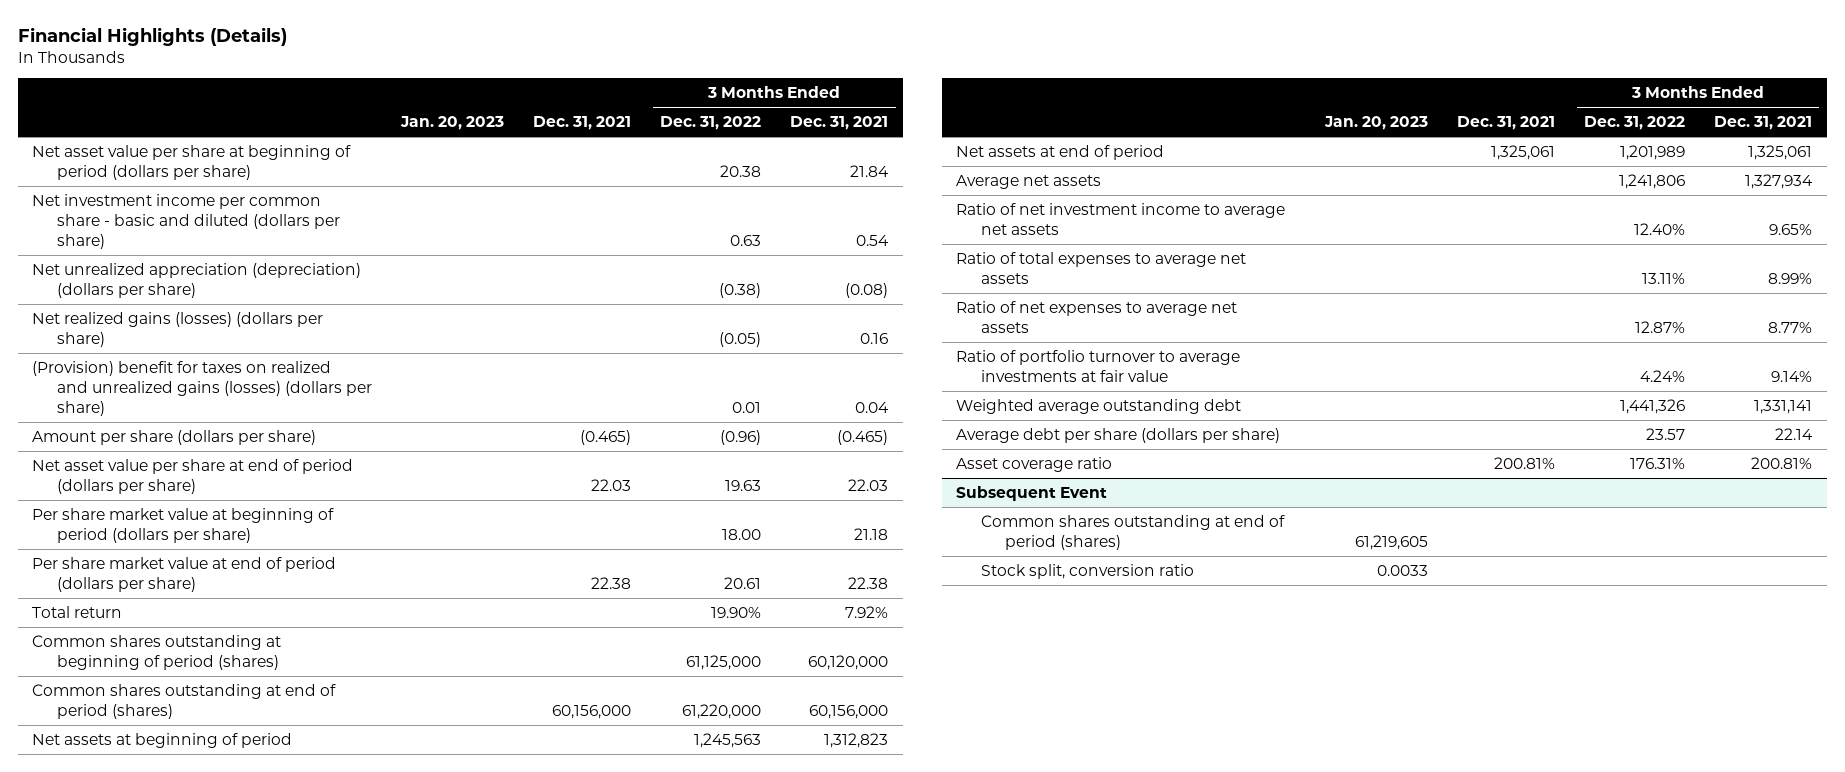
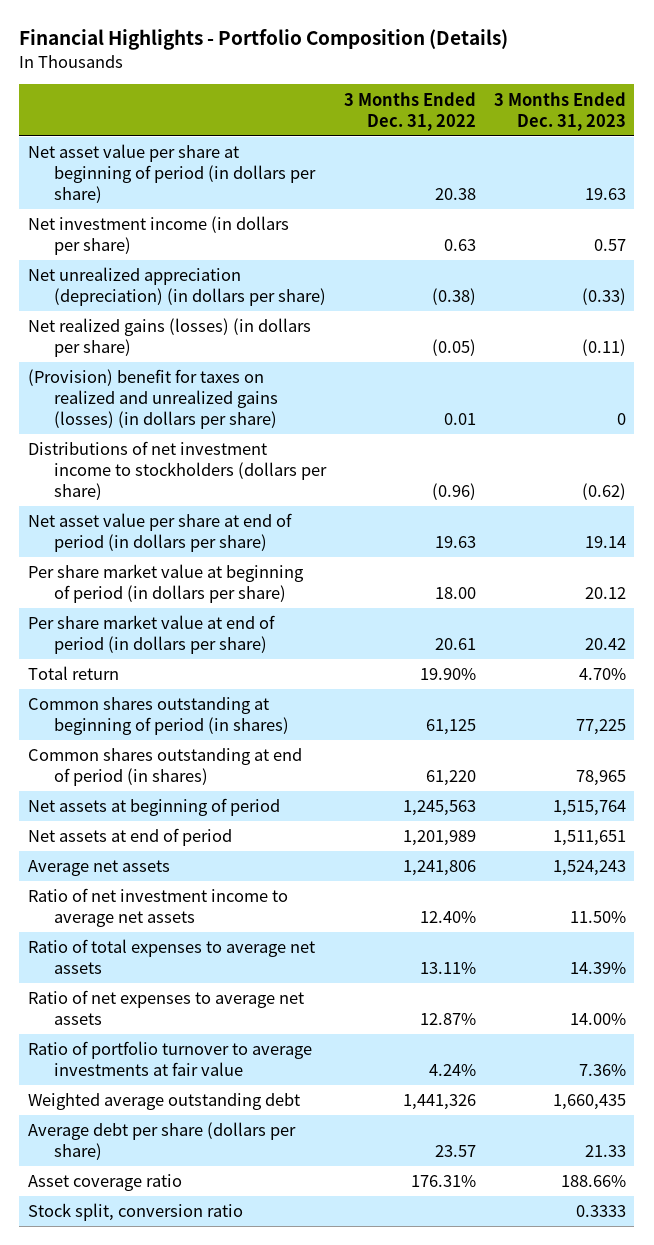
- Financial Highlights (Details)
+ Financial Highlights - Portfolio Composition (Details)
- | Jan. 20, 2023 | Dec. 31, 2021 | 3 Months Ended Dec. 31, 2022 | 3 Months Ended Dec. 31, 2021
+ | 3 Months Ended Dec. 31, 2022 | 3 Months Ended Dec. 31, 2023
- Net asset value per share at beginning of period (dollars per share) | | | 20.38 | 21.84
- Net investment income per common share - basic and diluted (dollars per share) | | | 0.63 | 0.54
- Net unrealized appreciation (depreciation) (dollars per share) | | | (0.38) | (0.08)
- Net realized gains (losses) (dollars per share) | | | (0.05) | 0.16
- (Provision) benefit for taxes on realized and unrealized gains (losses) (dollars per share) | | | 0.01 | 0.04
- Amount per share (dollars per share) | | (0.465) | (0.96) | (0.465)
- Net asset value per share at end of period (dollars per share) | | 22.03 | 19.63 | 22.03
- Per share market value at beginning of period (dollars per share) | | | 18.00 | 21.18
- Per share market value at end of period (dollars per share) | | 22.38 | 20.61 | 22.38
+ Net asset value per share at beginning of period (in dollars per share) | 20.38 | 19.63
+ Net investment income (in dollars per share) | 0.63 | 0.57
+ Net unrealized appreciation (depreciation) (in dollars per share) | (0.38) | (0.33)
+ Net realized gains (losses) (in dollars per share) | (0.05) | (0.11)
+ (Provision) benefit for taxes on realized and unrealized gains (losses) (in dollars per share) | 0.01 | 0
+ Distributions of net investment income to stockholders (dollars per share) | (0.96) | (0.62)
+ Net asset value per share at end of period (in dollars per share) | 19.63 | 19.14
+ Per share market value at beginning of period (in dollars per share) | 18.00 | 20.12
+ Per share market value at end of period (in dollars per share) | 20.61 | 20.42
- Common shares outstanding at beginning of period (shares) | | | 61,125,000 | 60,120,000
- Common shares outstanding at end of period (shares) | | 60,156,000 | 61,220,000 | 60,156,000
+ Common shares outstanding at beginning of period (in shares) | 61,125 | 77,225
+ Common shares outstanding at end of period (in shares) | 61,220 | 78,965
- Subsequent Event
- Common shares outstanding at end of period (shares) | 61,219,605 | | |

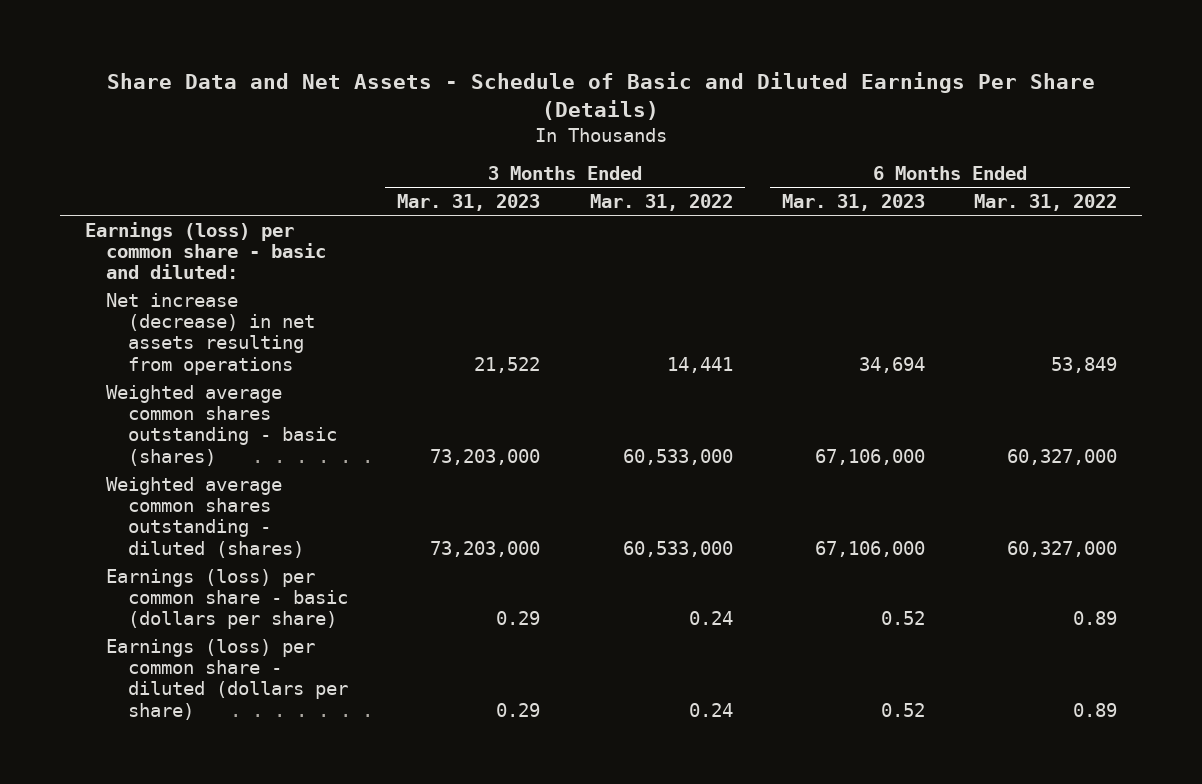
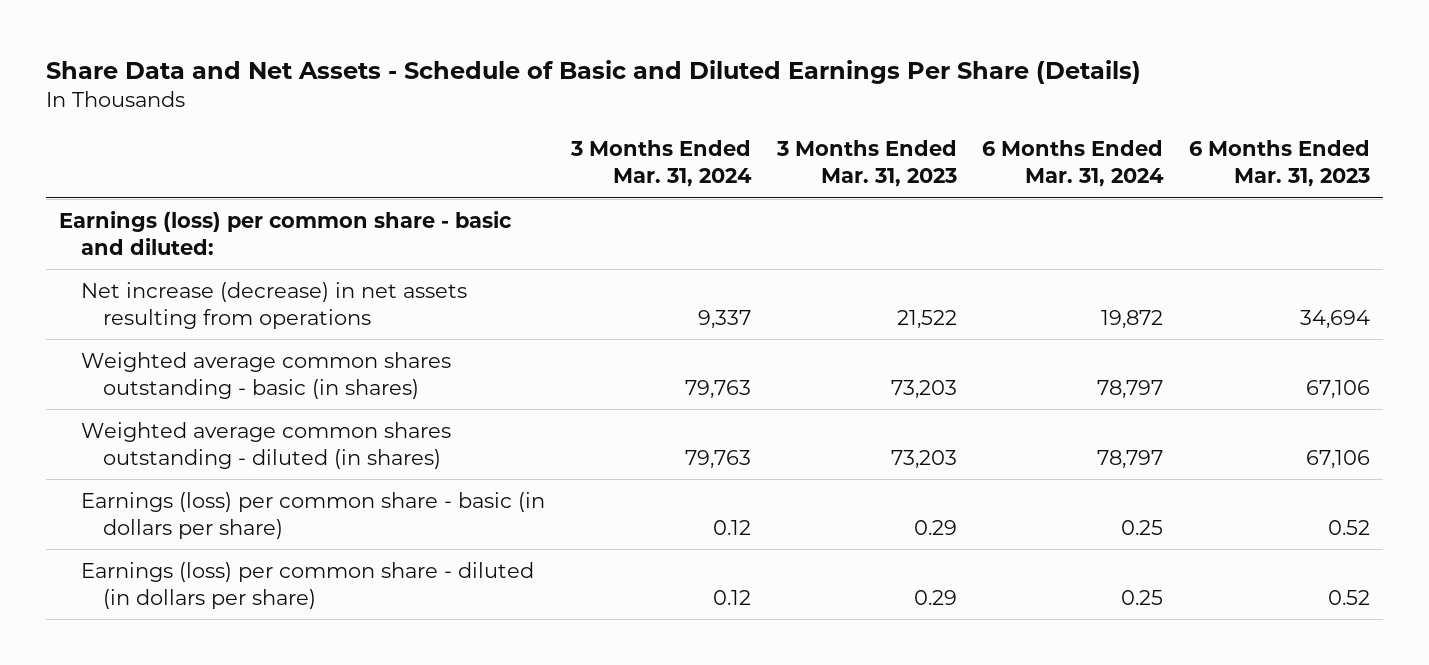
- | 3 Months Ended Mar. 31, 2023 | 3 Months Ended Mar. 31, 2022 | 6 Months Ended Mar. 31, 2023 | 6 Months Ended Mar. 31, 2022
+ | 3 Months Ended Mar. 31, 2024 | 3 Months Ended Mar. 31, 2023 | 6 Months Ended Mar. 31, 2024 | 6 Months Ended Mar. 31, 2023
- Weighted average common shares outstanding - basic (shares) | 73,203,000 | 60,533,000 | 67,106,000 | 60,327,000
- Weighted average common shares outstanding - diluted (shares) | 73,203,000 | 60,533,000 | 67,106,000 | 60,327,000
- Earnings (loss) per common share - basic (dollars per share) | 0.29 | 0.24 | 0.52 | 0.89
- Earnings (loss) per common share - diluted (dollars per share) | 0.29 | 0.24 | 0.52 | 0.89
+ Weighted average common shares outstanding - basic (in shares) | 79,763 | 73,203 | 78,797 | 67,106
+ Weighted average common shares outstanding - diluted (in shares) | 79,763 | 73,203 | 78,797 | 67,106
+ Earnings (loss) per common share - basic (in dollars per share) | 0.12 | 0.29 | 0.25 | 0.52
+ Earnings (loss) per common share - diluted (in dollars per share) | 0.12 | 0.29 | 0.25 | 0.52

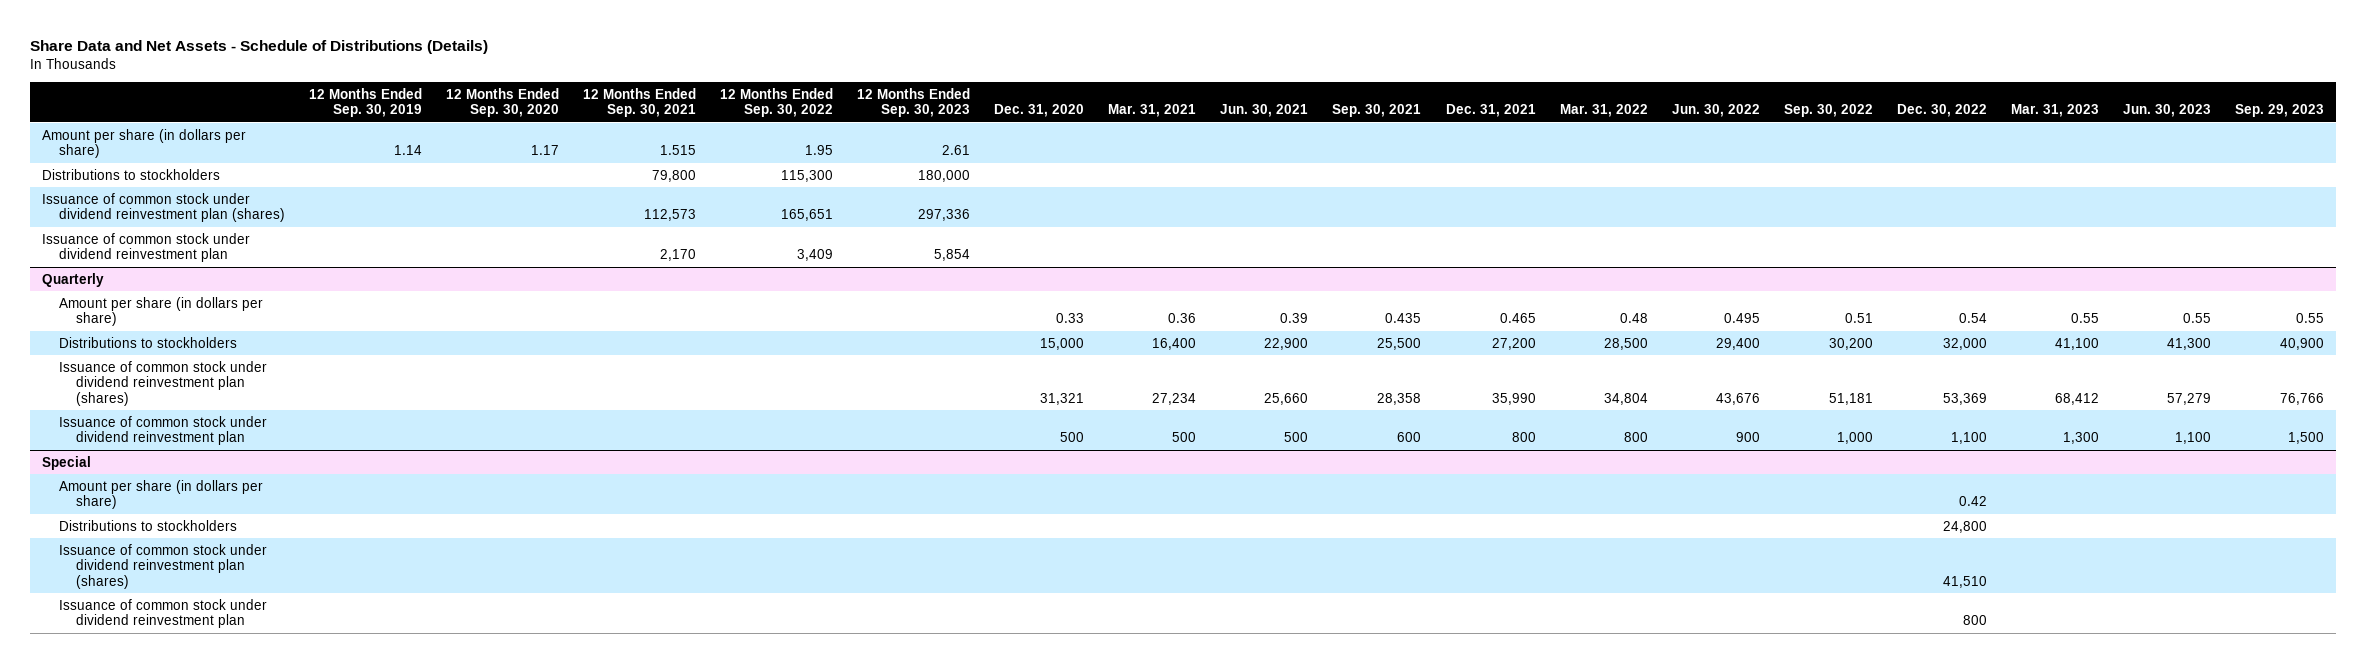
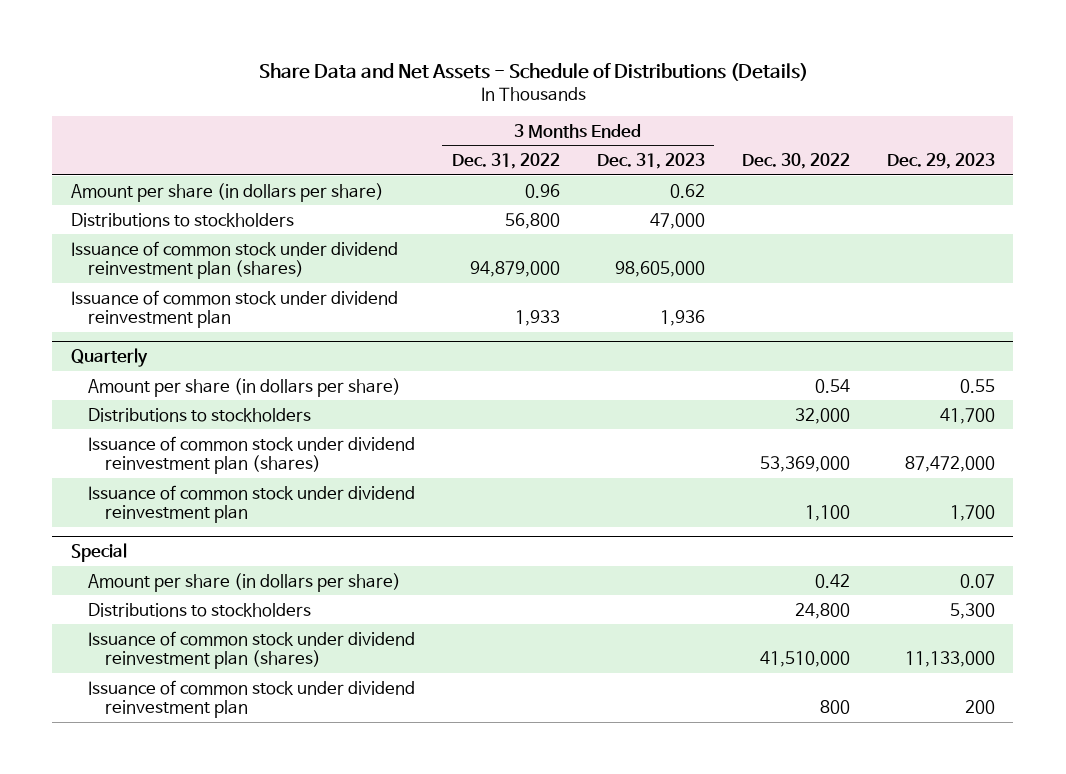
- | 12 Months Ended Sep. 30, 2019 | 12 Months Ended Sep. 30, 2020 | 12 Months Ended Sep. 30, 2021 | 12 Months Ended Sep. 30, 2022 | 12 Months Ended Sep. 30, 2023 | Dec. 31, 2020 | Mar. 31, 2021 | Jun. 30, 2021 | Sep. 30, 2021 | Dec. 31, 2021 | Mar. 31, 2022 | Jun. 30, 2022 | Sep. 30, 2022 | Dec. 30, 2022 | Mar. 31, 2023 | Jun. 30, 2023 | Sep. 29, 2023
+ | 3 Months Ended Dec. 31, 2022 | 3 Months Ended Dec. 31, 2023 | Dec. 30, 2022 | Dec. 29, 2023
@ Quarterly
- Issuance of common stock under dividend reinvestment plan (shares) | | | | | | 31,321 | 27,234 | 25,660 | 28,358 | 35,990 | 34,804 | 43,676 | 51,181 | 53,369 | 68,412 | 57,279 | 76,766
+ Issuance of common stock under dividend reinvestment plan (shares) | | | 53,369,000 | 87,472,000
@ Special
- Issuance of common stock under dividend reinvestment plan (shares) | | | | | | | | | | | | | | 41,510 | | |
+ Issuance of common stock under dividend reinvestment plan (shares) | | | 41,510,000 | 11,133,000

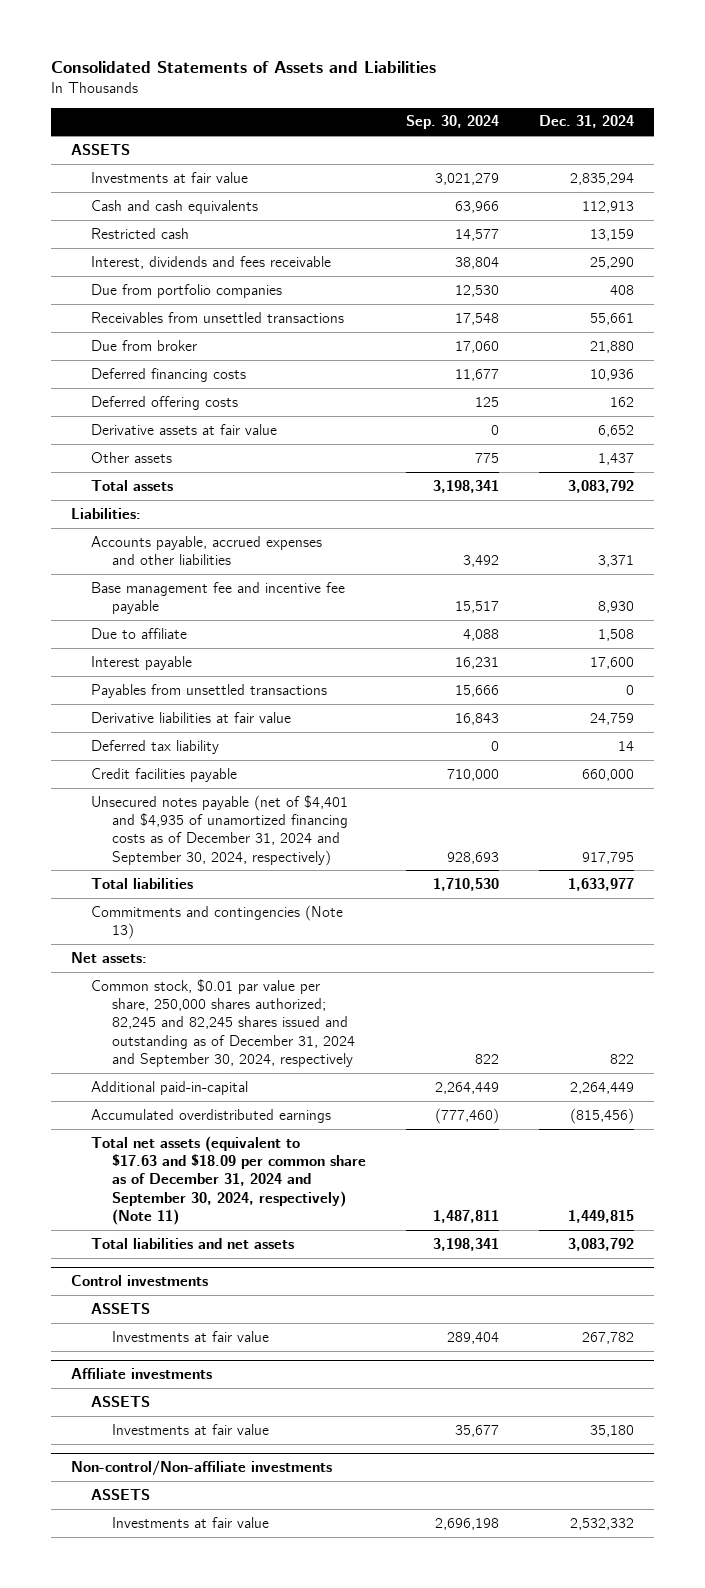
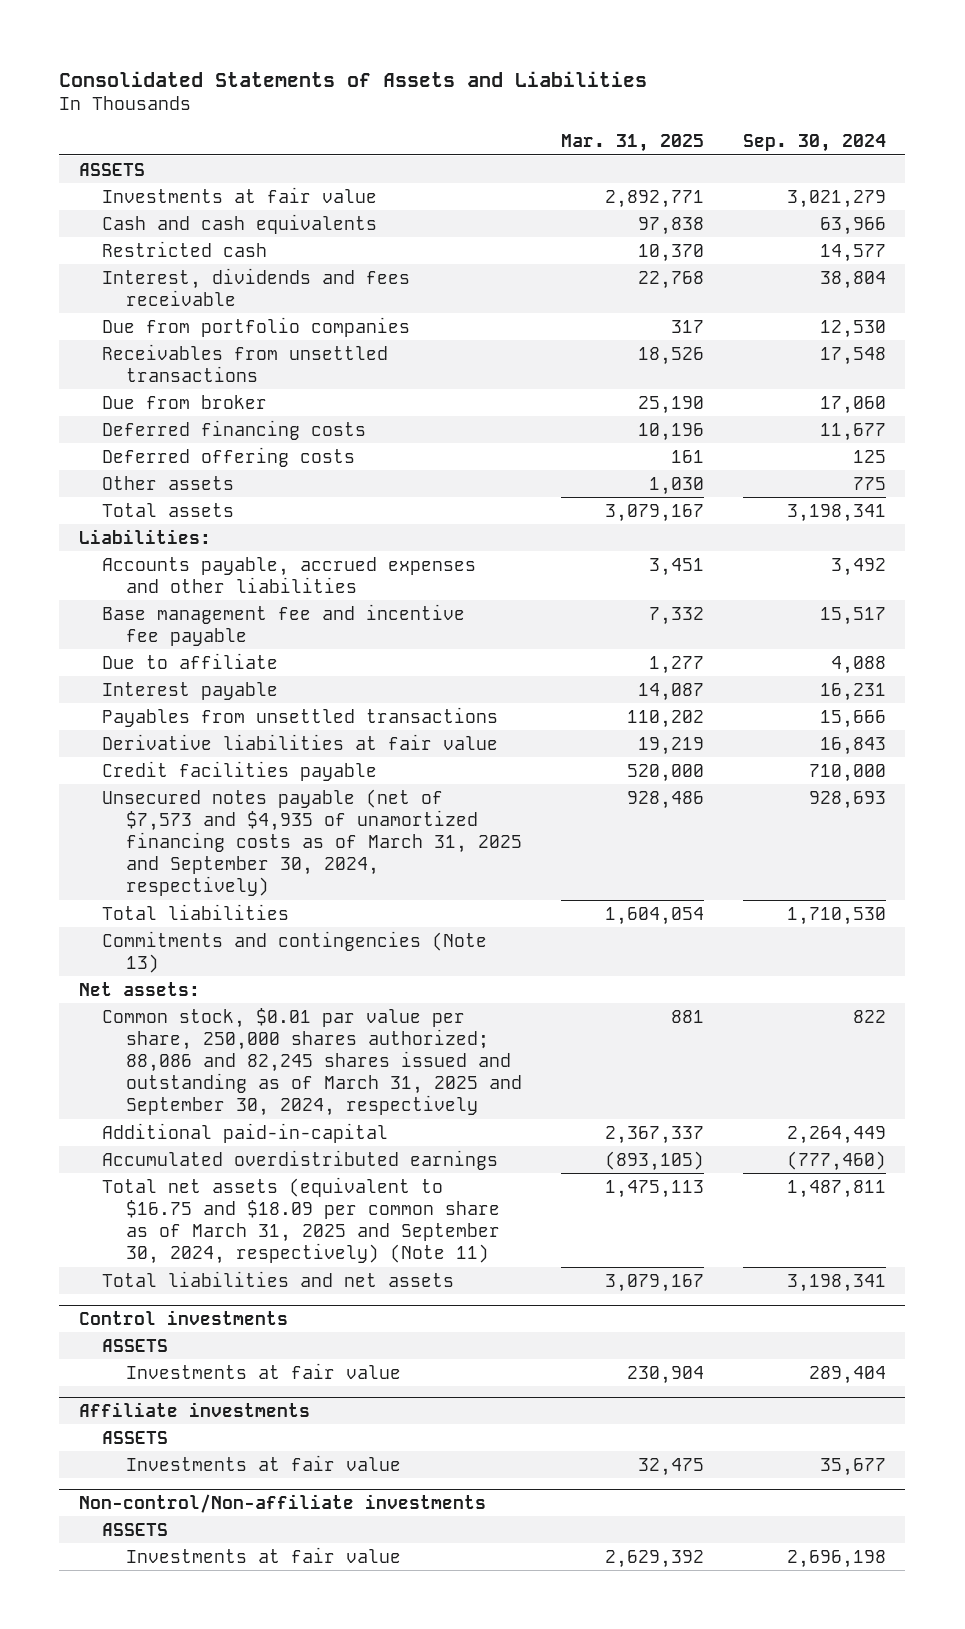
- | Sep. 30, 2024 | Dec. 31, 2024
+ | Mar. 31, 2025 | Sep. 30, 2024
- Derivative assets at fair value | 0 | 6,652
- Deferred tax liability | 0 | 14
- Unsecured notes payable (net of $4,401 and $4,935 of unamortized financing costs as of December 31, 2024 and September 30, 2024, respectively) | 928,693 | 917,795
+ Unsecured notes payable (net of $7,573 and $4,935 of unamortized financing costs as of March 31, 2025 and September 30, 2024, respectively) | 928,486 | 928,693
- Common stock, $0.01 par value per share, 250,000 shares authorized; 82,245 and 82,245 shares issued and outstanding as of December 31, 2024 and September 30, 2024, respectively | 822 | 822
+ Common stock, $0.01 par value per share, 250,000 shares authorized; 88,086 and 82,245 shares issued and outstanding as of March 31, 2025 and September 30, 2024, respectively | 881 | 822
- Total net assets (equivalent to $17.63 and $18.09 per common share as of December 31, 2024 and September 30, 2024, respectively) (Note 11) | 1,487,811 | 1,449,815
+ Total net assets (equivalent to $16.75 and $18.09 per common share as of March 31, 2025 and September 30, 2024, respectively) (Note 11) | 1,475,113 | 1,487,811

